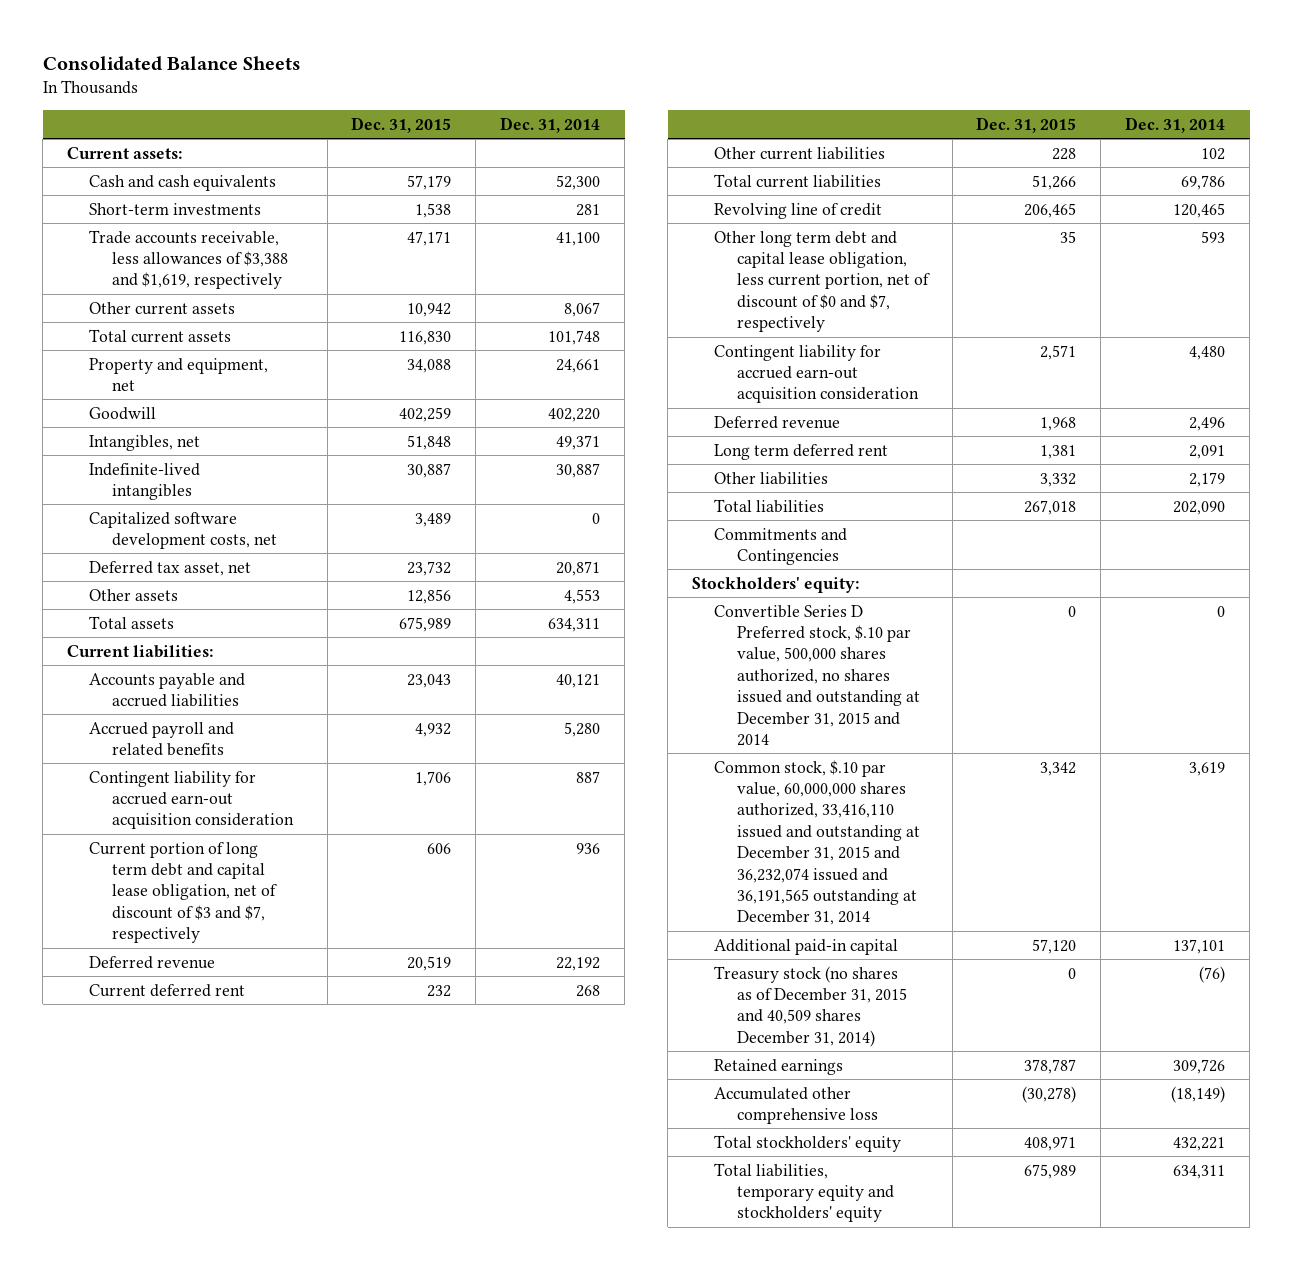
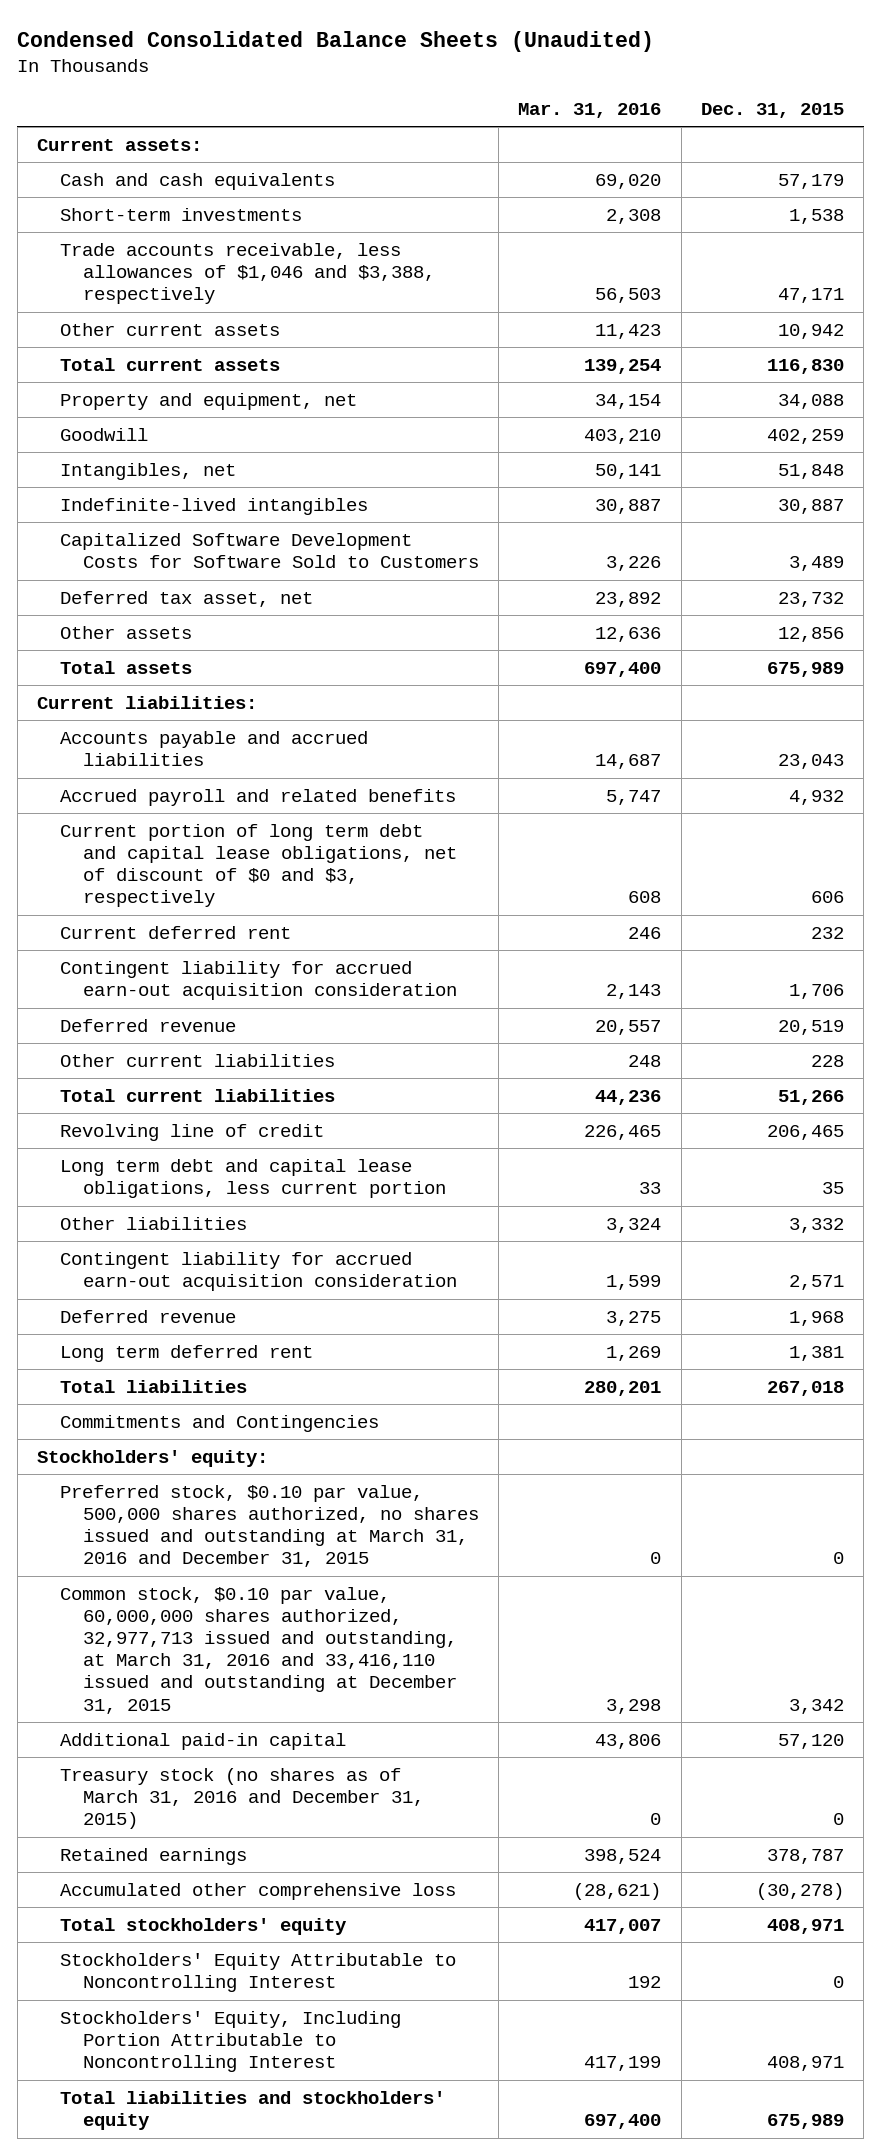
- Consolidated Balance Sheets
+ Condensed Consolidated Balance Sheets (Unaudited)
- | Dec. 31, 2015 | Dec. 31, 2014
+ | Mar. 31, 2016 | Dec. 31, 2015
- Trade accounts receivable, less allowances of $3,388 and $1,619, respectively | 47,171 | 41,100
+ Trade accounts receivable, less allowances of $1,046 and $3,388, respectively | 56,503 | 47,171
- Capitalized software development costs, net | 3,489 | 0
+ Capitalized Software Development Costs for Software Sold to Customers | 3,226 | 3,489
+ Current portion of long term debt and capital lease obligations, net of discount of $0 and $3, respectively | 608 | 606
moved up: Current deferred rent | 246 | 232
- Current portion of long term debt and capital lease obligation, net of discount of $3 and $7, respectively | 606 | 936
- Other long term debt and capital lease obligation, less current portion, net of discount of $0 and $7, respectively | 35 | 593
+ Long term debt and capital lease obligations, less current portion | 33 | 35
moved up: Other liabilities | 3,324 | 3,332
- Convertible Series D Preferred stock, $.10 par value, 500,000 shares authorized, no shares issued and outstanding at December 31, 2015 and 2014 | 0 | 0
- Common stock, $.10 par value, 60,000,000 shares authorized, 33,416,110 issued and outstanding at December 31, 2015 and 36,232,074 issued and 36,191,565 outstanding at December 31, 2014 | 3,342 | 3,619
+ Preferred stock, $0.10 par value, 500,000 shares authorized, no shares issued and outstanding at March 31, 2016 and December 31, 2015 | 0 | 0
+ Common stock, $0.10 par value, 60,000,000 shares authorized, 32,977,713 issued and outstanding, at March 31, 2016 and 33,416,110 issued and outstanding at December 31, 2015 | 3,298 | 3,342
- Treasury stock (no shares as of December 31, 2015 and 40,509 shares December 31, 2014) | 0 | (76)
+ Treasury stock (no shares as of March 31, 2016 and December 31, 2015) | 0 | 0
- Total liabilities, temporary equity and stockholders' equity | 675,989 | 634,311
+ Stockholders' Equity Attributable to Noncontrolling Interest | 192 | 0
+ Stockholders' Equity, Including Portion Attributable to Noncontrolling Interest | 417,199 | 408,971
+ Total liabilities and stockholders' equity | 697,400 | 675,989

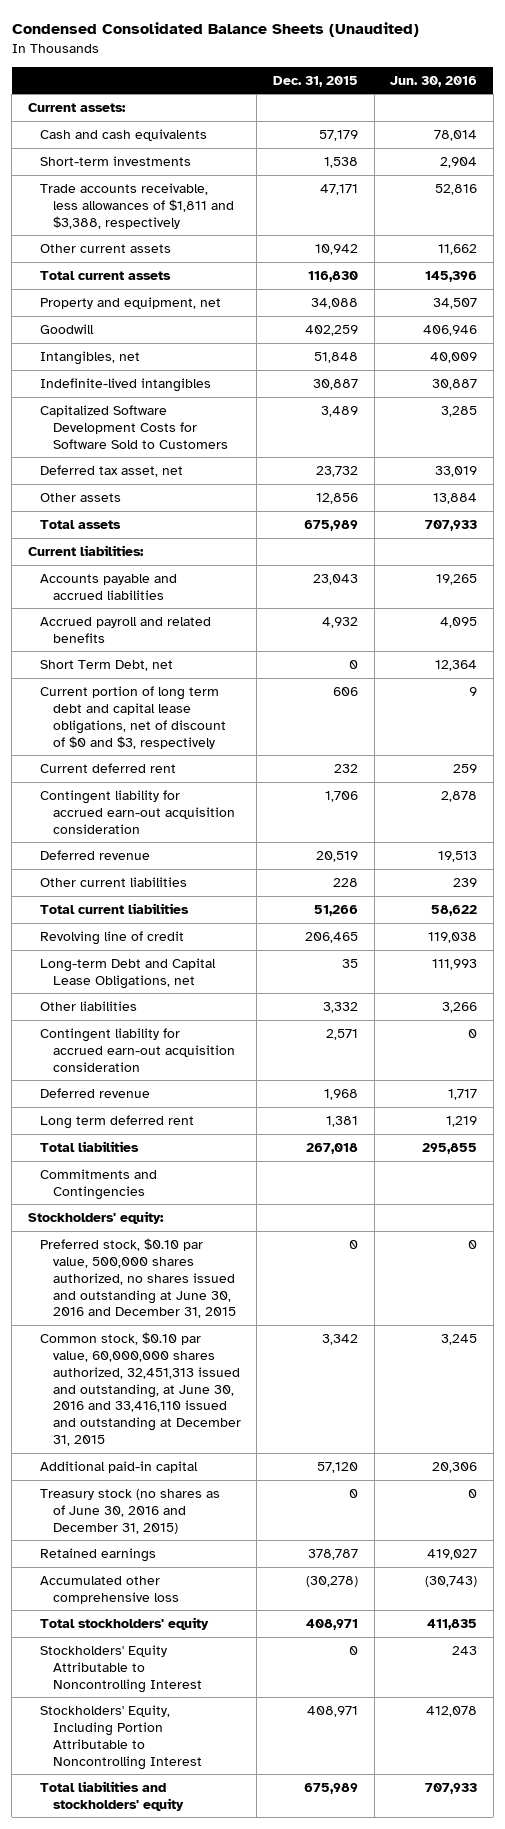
- | Mar. 31, 2016 | Dec. 31, 2015
+ | Dec. 31, 2015 | Jun. 30, 2016
- Trade accounts receivable, less allowances of $1,046 and $3,388, respectively | 56,503 | 47,171
+ Trade accounts receivable, less allowances of $1,811 and $3,388, respectively | 47,171 | 52,816
+ Short Term Debt, net | 0 | 12,364
- Long term debt and capital lease obligations, less current portion | 33 | 35
+ Long-term Debt and Capital Lease Obligations, net | 35 | 111,993
- Preferred stock, $0.10 par value, 500,000 shares authorized, no shares issued and outstanding at March 31, 2016 and December 31, 2015 | 0 | 0
- Common stock, $0.10 par value, 60,000,000 shares authorized, 32,977,713 issued and outstanding, at March 31, 2016 and 33,416,110 issued and outstanding at December 31, 2015 | 3,298 | 3,342
+ Preferred stock, $0.10 par value, 500,000 shares authorized, no shares issued and outstanding at June 30, 2016 and December 31, 2015 | 0 | 0
+ Common stock, $0.10 par value, 60,000,000 shares authorized, 32,451,313 issued and outstanding, at June 30, 2016 and 33,416,110 issued and outstanding at December 31, 2015 | 3,342 | 3,245
- Treasury stock (no shares as of March 31, 2016 and December 31, 2015) | 0 | 0
+ Treasury stock (no shares as of June 30, 2016 and December 31, 2015) | 0 | 0

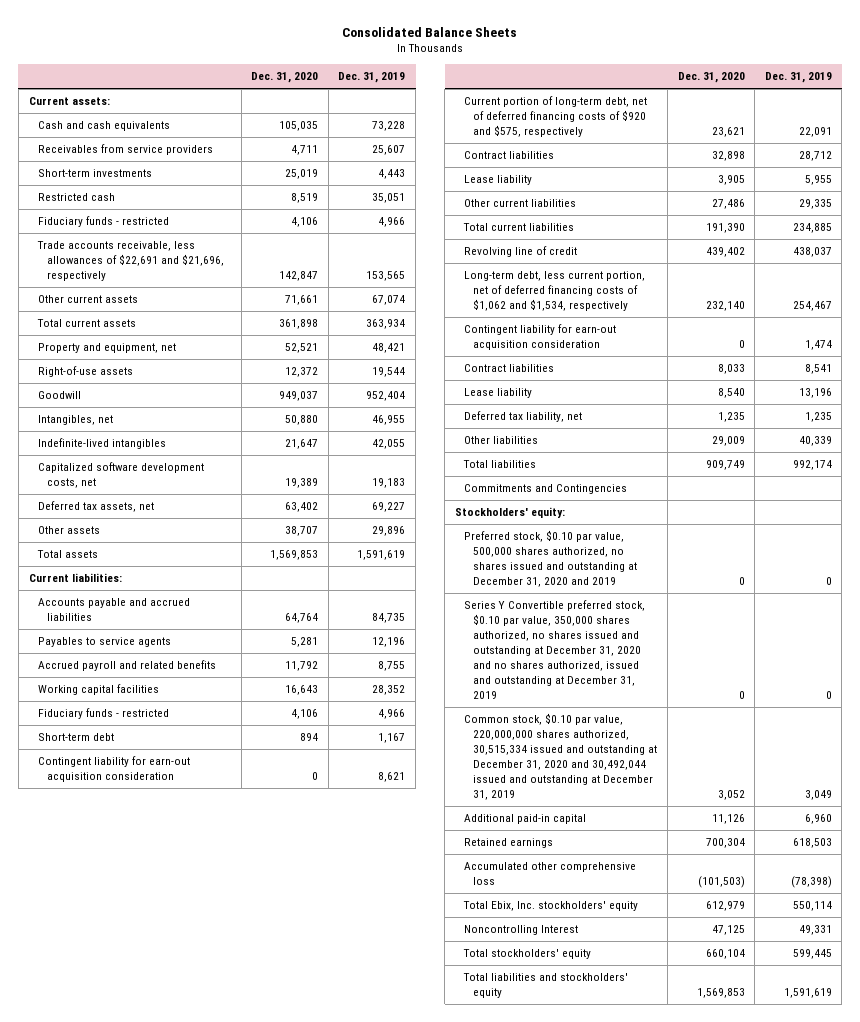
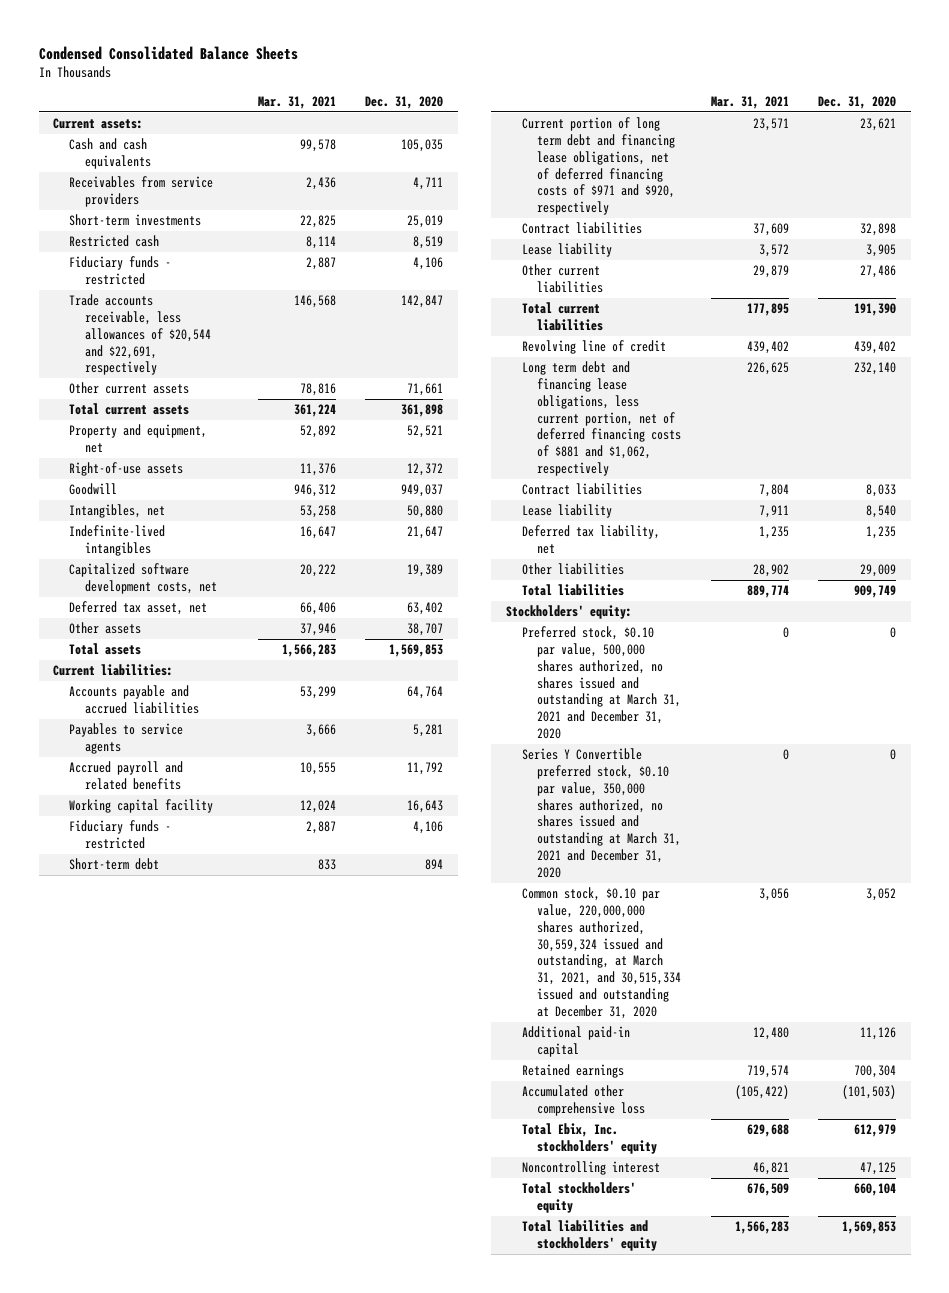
- Consolidated Balance Sheets
+ Condensed Consolidated Balance Sheets
- | Dec. 31, 2020 | Dec. 31, 2019
+ | Mar. 31, 2021 | Dec. 31, 2020
- Trade accounts receivable, less allowances of $22,691 and $21,696, respectively | 142,847 | 153,565
+ Trade accounts receivable, less allowances of $20,544 and $22,691, respectively | 146,568 | 142,847
- Deferred tax assets, net | 63,402 | 69,227
+ Deferred tax asset, net | 66,406 | 63,402
- Working capital facilities | 16,643 | 28,352
+ Working capital facility | 12,024 | 16,643
- Contingent liability for earn-out acquisition consideration | 0 | 8,621
- Current portion of long-term debt, net of deferred financing costs of $920 and $575, respectively | 23,621 | 22,091
+ Current portion of long term debt and financing lease obligations, net of deferred financing costs of $971 and $920, respectively | 23,571 | 23,621
- Long-term debt, less current portion, net of deferred financing costs of $1,062 and $1,534, respectively | 232,140 | 254,467
- Contingent liability for earn-out acquisition consideration | 0 | 1,474
+ Long term debt and financing lease obligations, less current portion, net of deferred financing costs of $881 and $1,062, respectively | 226,625 | 232,140
- Commitments and Contingencies
- Preferred stock, $0.10 par value, 500,000 shares authorized, no shares issued and outstanding at December 31, 2020 and 2019 | 0 | 0
- Series Y Convertible preferred stock, $0.10 par value, 350,000 shares authorized, no shares issued and outstanding at December 31, 2020 and no shares authorized, issued and outstanding at December 31, 2019 | 0 | 0
- Common stock, $0.10 par value, 220,000,000 shares authorized, 30,515,334 issued and outstanding at December 31, 2020 and 30,492,044 issued and outstanding at December 31, 2019 | 3,052 | 3,049
+ Preferred stock, $0.10 par value, 500,000 shares authorized, no shares issued and outstanding at March 31, 2021 and December 31, 2020 | 0 | 0
+ Series Y Convertible preferred stock, $0.10 par value, 350,000 shares authorized, no shares issued and outstanding at March 31, 2021 and December 31, 2020 | 0 | 0
+ Common stock, $0.10 par value, 220,000,000 shares authorized, 30,559,324 issued and outstanding, at March 31, 2021, and 30,515,334 issued and outstanding at December 31, 2020 | 3,056 | 3,052
- Noncontrolling Interest | 47,125 | 49,331
+ Noncontrolling interest | 46,821 | 47,125

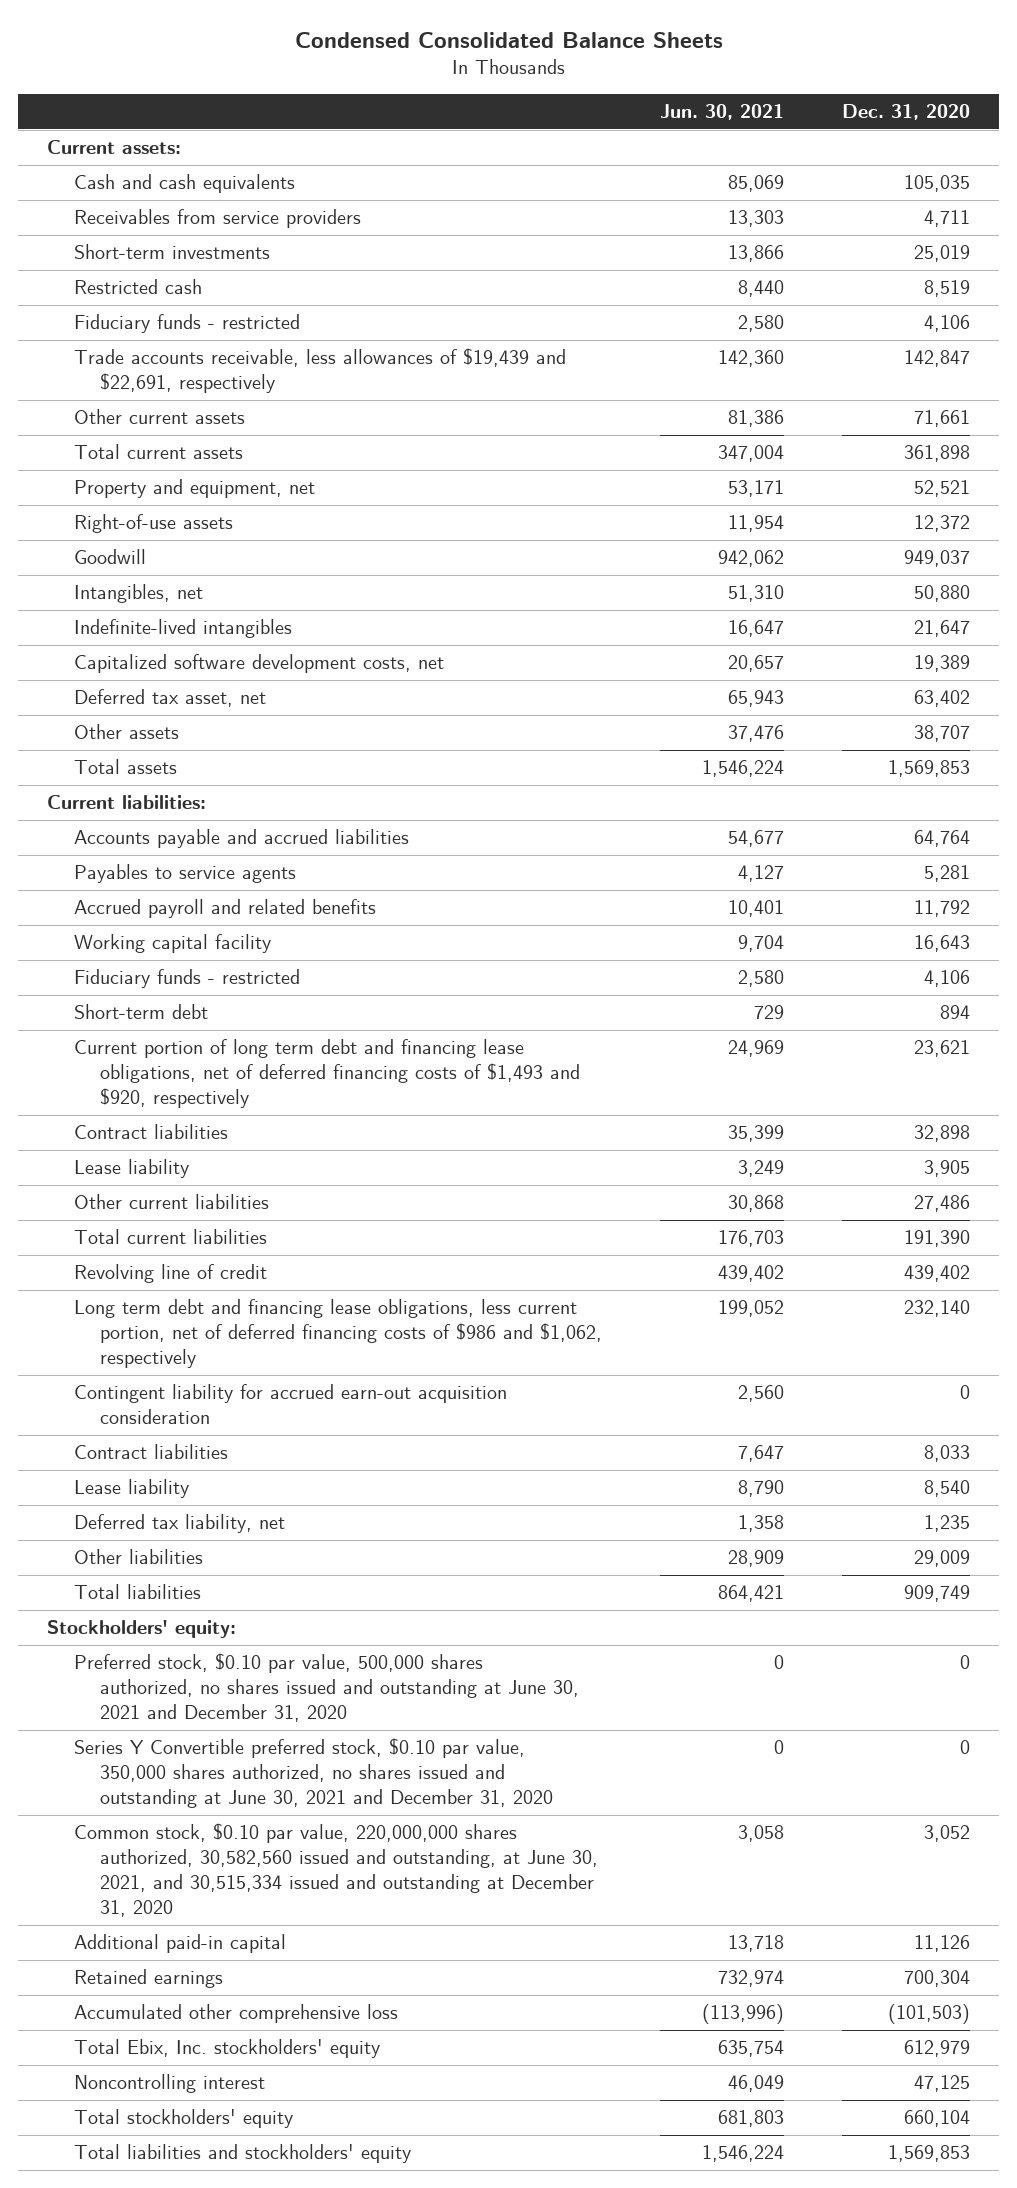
- | Mar. 31, 2021 | Dec. 31, 2020
+ | Jun. 30, 2021 | Dec. 31, 2020
- Trade accounts receivable, less allowances of $20,544 and $22,691, respectively | 146,568 | 142,847
+ Trade accounts receivable, less allowances of $19,439 and $22,691, respectively | 142,360 | 142,847
- Current portion of long term debt and financing lease obligations, net of deferred financing costs of $971 and $920, respectively | 23,571 | 23,621
+ Current portion of long term debt and financing lease obligations, net of deferred financing costs of $1,493 and $920, respectively | 24,969 | 23,621
- Long term debt and financing lease obligations, less current portion, net of deferred financing costs of $881 and $1,062, respectively | 226,625 | 232,140
+ Long term debt and financing lease obligations, less current portion, net of deferred financing costs of $986 and $1,062, respectively | 199,052 | 232,140
+ Contingent liability for accrued earn-out acquisition consideration | 2,560 | 0
- Preferred stock, $0.10 par value, 500,000 shares authorized, no shares issued and outstanding at March 31, 2021 and December 31, 2020 | 0 | 0
- Series Y Convertible preferred stock, $0.10 par value, 350,000 shares authorized, no shares issued and outstanding at March 31, 2021 and December 31, 2020 | 0 | 0
- Common stock, $0.10 par value, 220,000,000 shares authorized, 30,559,324 issued and outstanding, at March 31, 2021, and 30,515,334 issued and outstanding at December 31, 2020 | 3,056 | 3,052
+ Preferred stock, $0.10 par value, 500,000 shares authorized, no shares issued and outstanding at June 30, 2021 and December 31, 2020 | 0 | 0
+ Series Y Convertible preferred stock, $0.10 par value, 350,000 shares authorized, no shares issued and outstanding at June 30, 2021 and December 31, 2020 | 0 | 0
+ Common stock, $0.10 par value, 220,000,000 shares authorized, 30,582,560 issued and outstanding, at June 30, 2021, and 30,515,334 issued and outstanding at December 31, 2020 | 3,058 | 3,052

